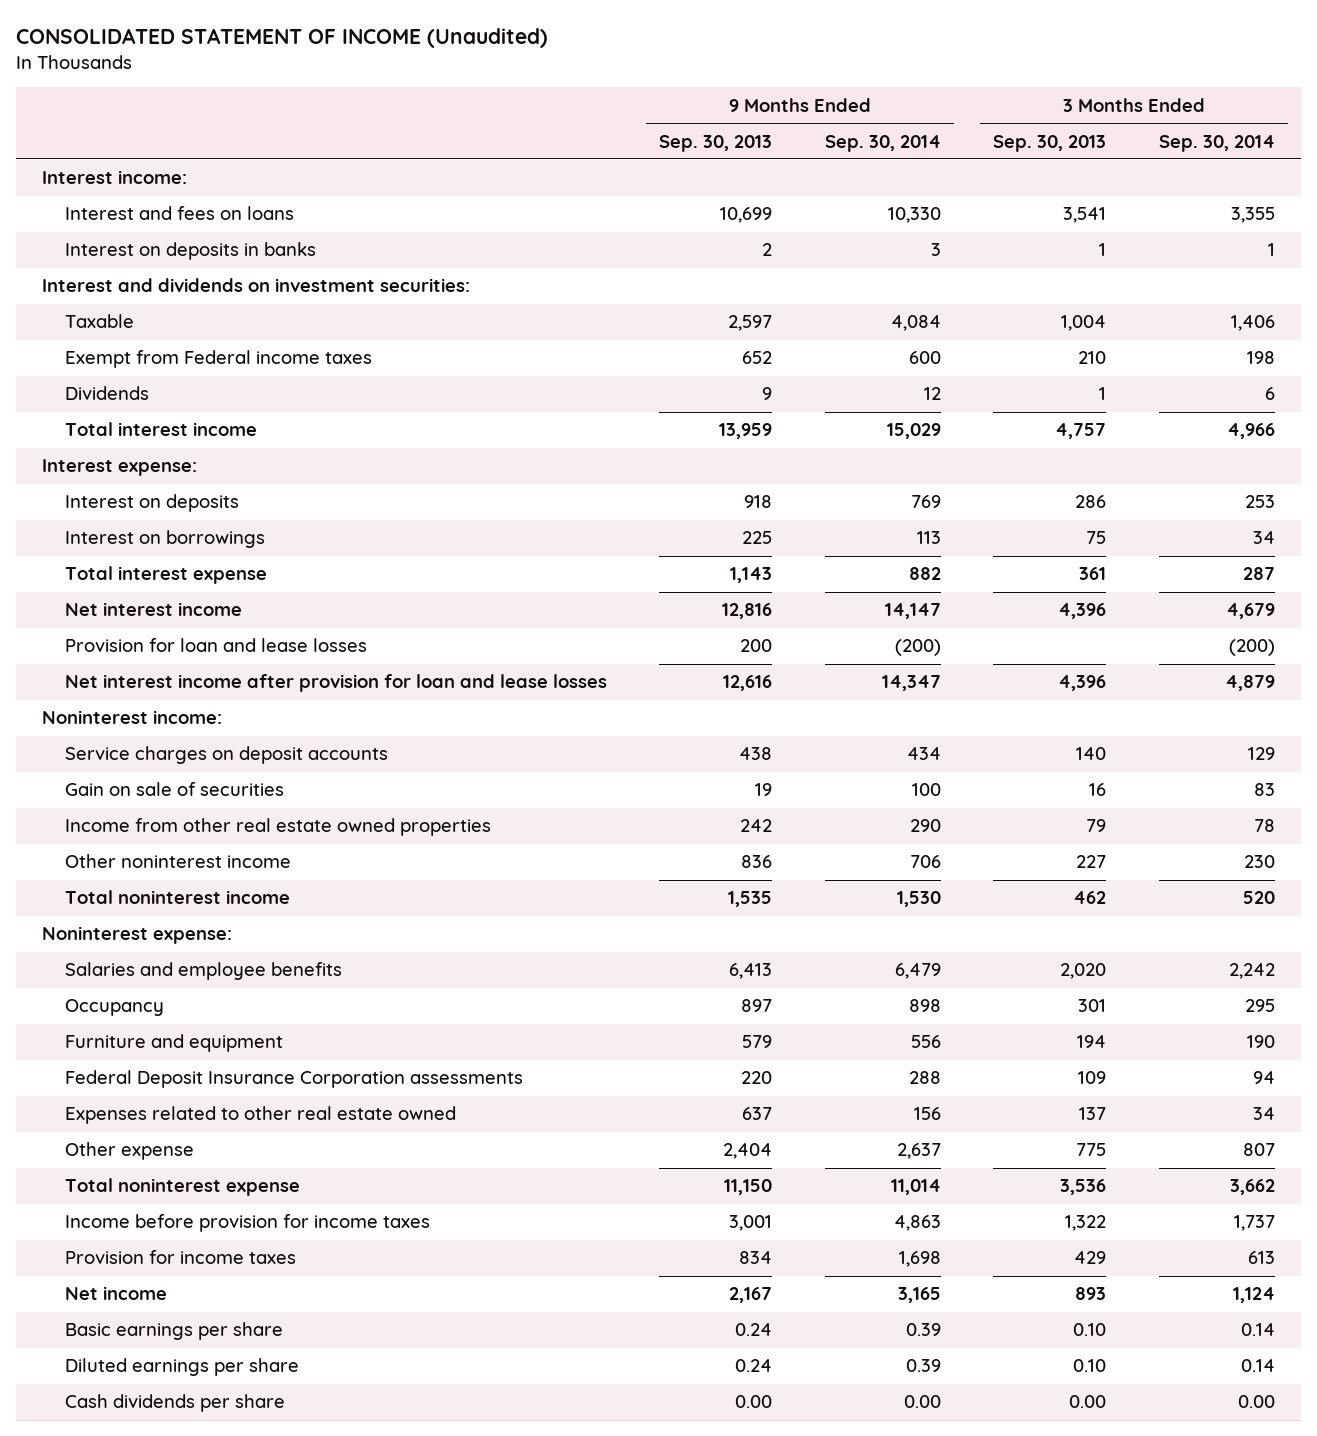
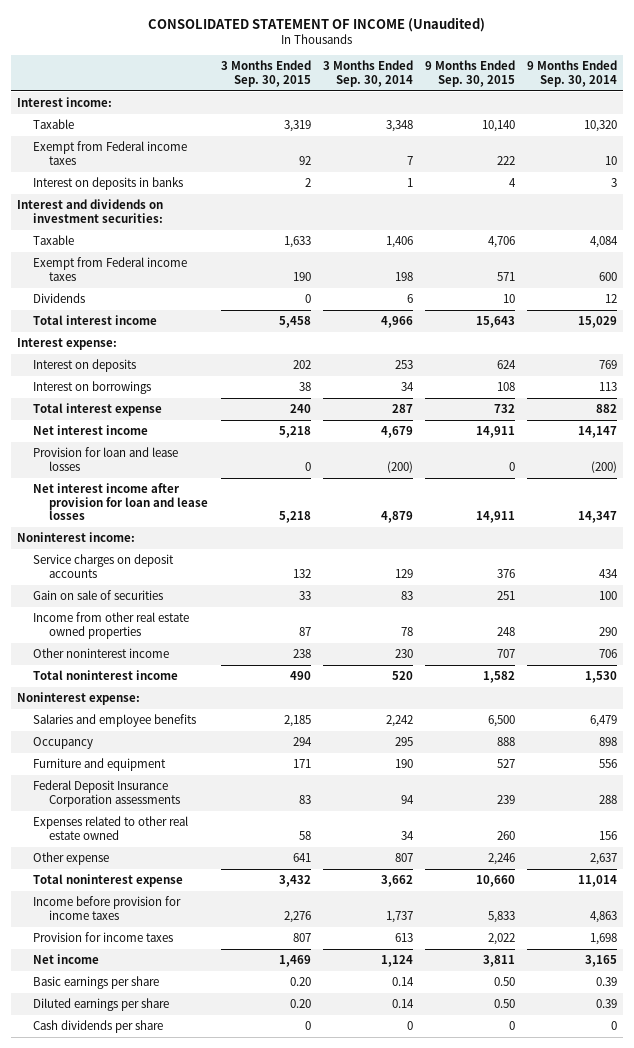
- | 9 Months Ended Sep. 30, 2013 | 9 Months Ended Sep. 30, 2014 | 3 Months Ended Sep. 30, 2013 | 3 Months Ended Sep. 30, 2014
+ | 3 Months Ended Sep. 30, 2015 | 3 Months Ended Sep. 30, 2014 | 9 Months Ended Sep. 30, 2015 | 9 Months Ended Sep. 30, 2014
- Interest and fees on loans | 10,699 | 10,330 | 3,541 | 3,355
+ Taxable | 3,319 | 3,348 | 10,140 | 10,320
+ Exempt from Federal income taxes | 92 | 7 | 222 | 10
- Cash dividends per share | 0.00 | 0.00 | 0.00 | 0.00
+ Cash dividends per share | 0 | 0 | 0 | 0

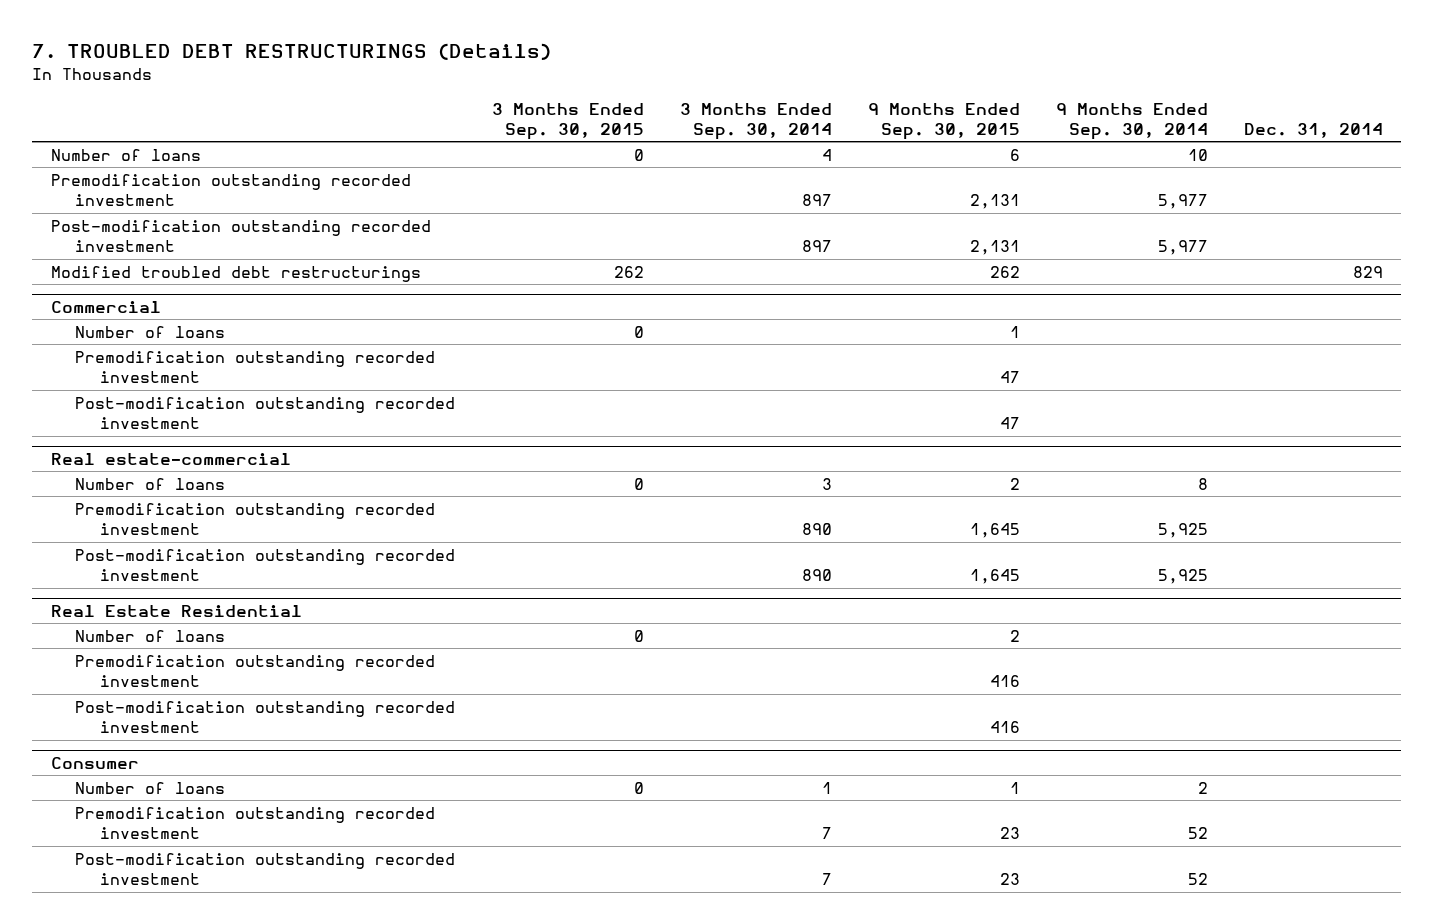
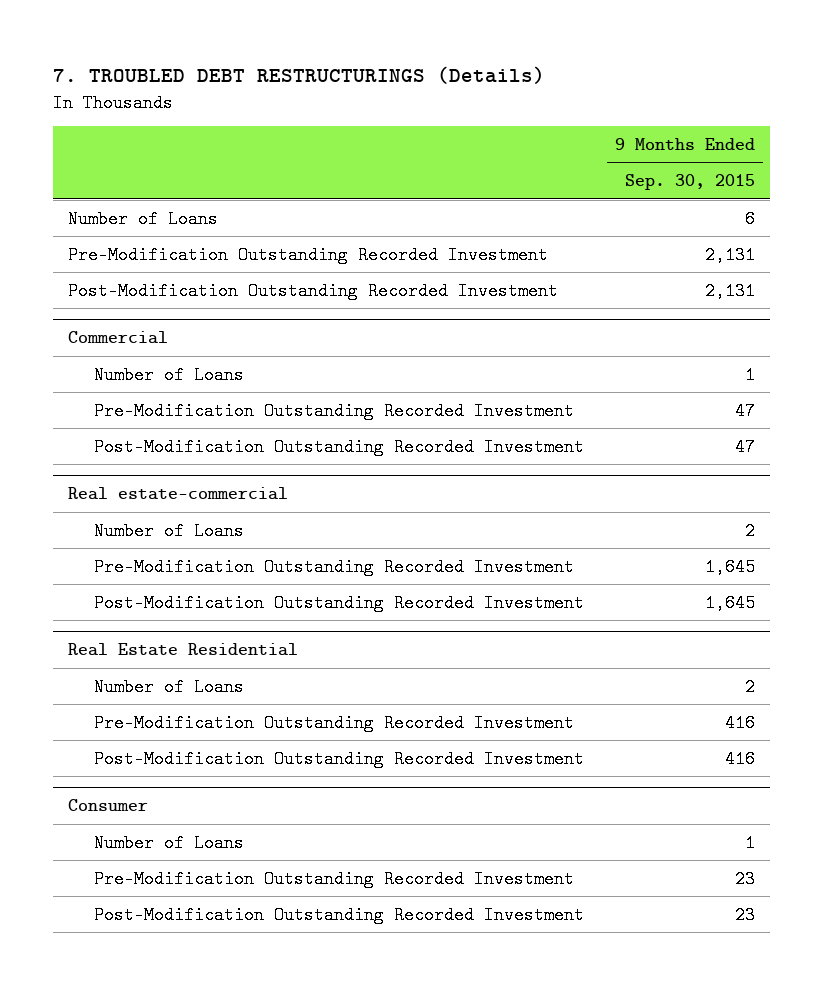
- | 3 Months Ended Sep. 30, 2015 | 3 Months Ended Sep. 30, 2014 | 9 Months Ended Sep. 30, 2015 | 9 Months Ended Sep. 30, 2014 | Dec. 31, 2014
+ | 9 Months Ended Sep. 30, 2015
- Number of loans | 0 | 4 | 6 | 10 |
- Premodification outstanding recorded investment | | 897 | 2,131 | 5,977 |
- Post-modification outstanding recorded investment | | 897 | 2,131 | 5,977 |
- Modified troubled debt restructurings | 262 | | 262 | | 829
+ Number of Loans | 6
+ Pre-Modification Outstanding Recorded Investment | 2,131
+ Post-Modification Outstanding Recorded Investment | 2,131
@ Commercial
- Number of loans | 0 | | 1 | |
- Premodification outstanding recorded investment | | | 47 | |
- Post-modification outstanding recorded investment | | | 47 | |
+ Number of Loans | 1
+ Pre-Modification Outstanding Recorded Investment | 47
+ Post-Modification Outstanding Recorded Investment | 47
@ Real estate-commercial
- Number of loans | 0 | 3 | 2 | 8 |
- Premodification outstanding recorded investment | | 890 | 1,645 | 5,925 |
- Post-modification outstanding recorded investment | | 890 | 1,645 | 5,925 |
+ Number of Loans | 2
+ Pre-Modification Outstanding Recorded Investment | 1,645
+ Post-Modification Outstanding Recorded Investment | 1,645
@ Real Estate Residential
- Number of loans | 0 | | 2 | |
- Premodification outstanding recorded investment | | | 416 | |
- Post-modification outstanding recorded investment | | | 416 | |
+ Number of Loans | 2
+ Pre-Modification Outstanding Recorded Investment | 416
+ Post-Modification Outstanding Recorded Investment | 416
@ Consumer
- Number of loans | 0 | 1 | 1 | 2 |
- Premodification outstanding recorded investment | | 7 | 23 | 52 |
- Post-modification outstanding recorded investment | | 7 | 23 | 52 |
+ Number of Loans | 1
+ Pre-Modification Outstanding Recorded Investment | 23
+ Post-Modification Outstanding Recorded Investment | 23

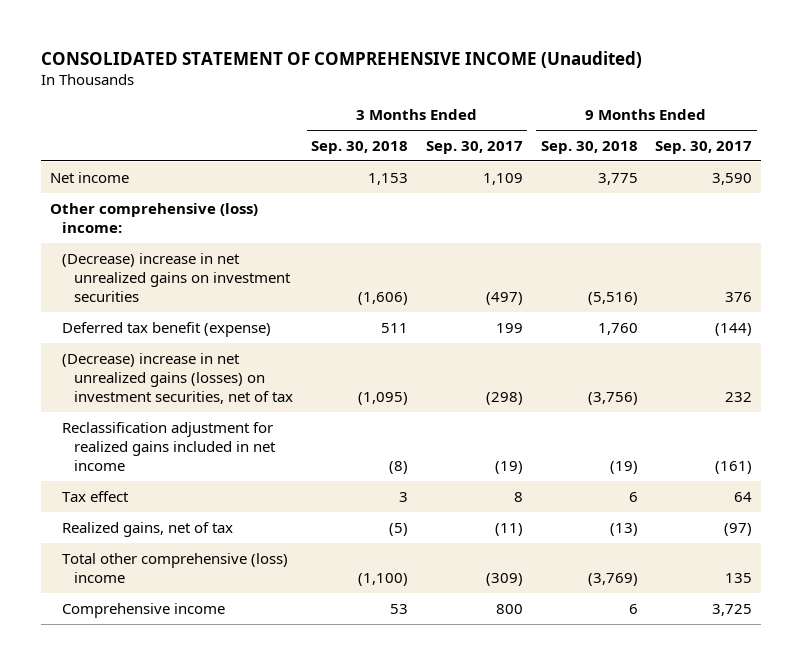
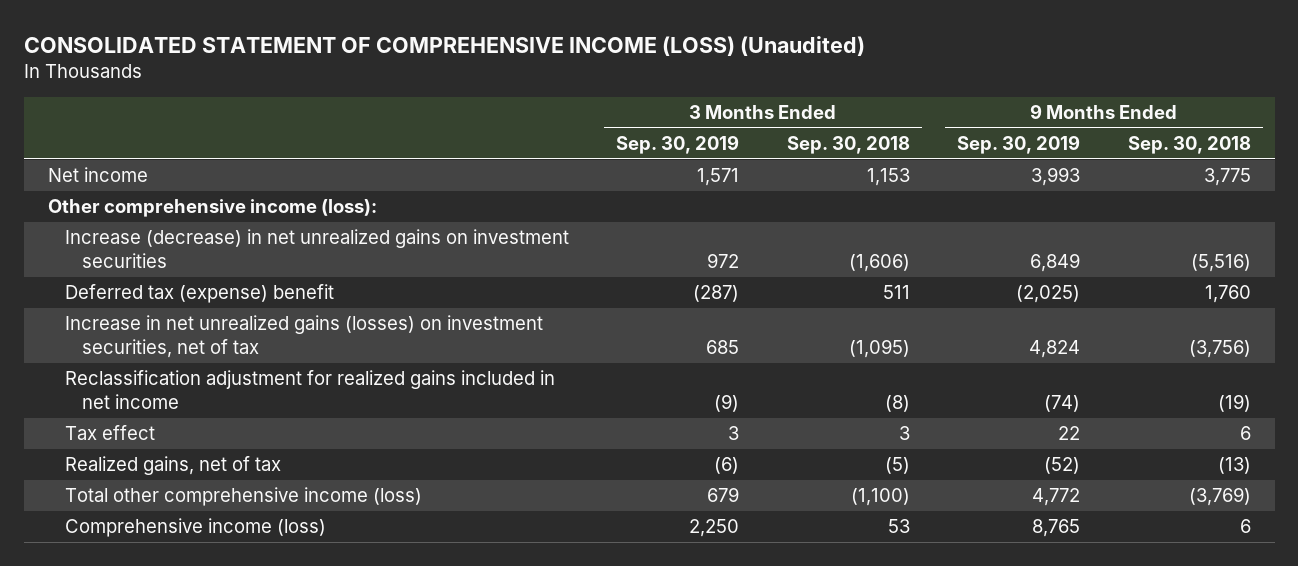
- CONSOLIDATED STATEMENT OF COMPREHENSIVE INCOME (Unaudited)
+ CONSOLIDATED STATEMENT OF COMPREHENSIVE INCOME (LOSS) (Unaudited)
- | 3 Months Ended Sep. 30, 2018 | 3 Months Ended Sep. 30, 2017 | 9 Months Ended Sep. 30, 2018 | 9 Months Ended Sep. 30, 2017
+ | 3 Months Ended Sep. 30, 2019 | 3 Months Ended Sep. 30, 2018 | 9 Months Ended Sep. 30, 2019 | 9 Months Ended Sep. 30, 2018
- Other comprehensive (loss) income:
- (Decrease) increase in net unrealized gains on investment securities | (1,606) | (497) | (5,516) | 376
- Deferred tax benefit (expense) | 511 | 199 | 1,760 | (144)
- (Decrease) increase in net unrealized gains (losses) on investment securities, net of tax | (1,095) | (298) | (3,756) | 232
+ Other comprehensive income (loss):
+ Increase (decrease) in net unrealized gains on investment securities | 972 | (1,606) | 6,849 | (5,516)
+ Deferred tax (expense) benefit | (287) | 511 | (2,025) | 1,760
+ Increase in net unrealized gains (losses) on investment securities, net of tax | 685 | (1,095) | 4,824 | (3,756)
- Total other comprehensive (loss) income | (1,100) | (309) | (3,769) | 135
- Comprehensive income | 53 | 800 | 6 | 3,725
+ Total other comprehensive income (loss) | 679 | (1,100) | 4,772 | (3,769)
+ Comprehensive income (loss) | 2,250 | 53 | 8,765 | 6

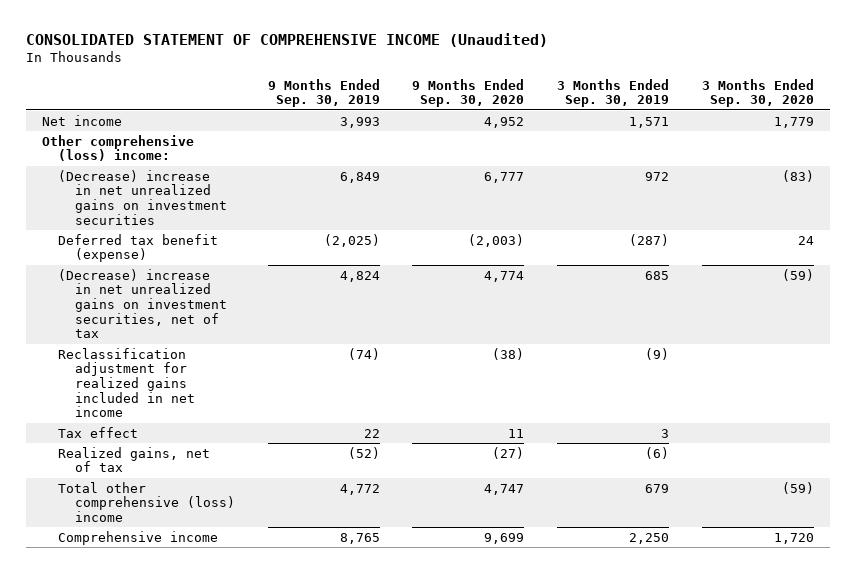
- CONSOLIDATED STATEMENT OF COMPREHENSIVE INCOME (LOSS) (Unaudited)
+ CONSOLIDATED STATEMENT OF COMPREHENSIVE INCOME (Unaudited)
- | 3 Months Ended Sep. 30, 2019 | 3 Months Ended Sep. 30, 2018 | 9 Months Ended Sep. 30, 2019 | 9 Months Ended Sep. 30, 2018
+ | 9 Months Ended Sep. 30, 2019 | 9 Months Ended Sep. 30, 2020 | 3 Months Ended Sep. 30, 2019 | 3 Months Ended Sep. 30, 2020
- Other comprehensive income (loss):
- Increase (decrease) in net unrealized gains on investment securities | 972 | (1,606) | 6,849 | (5,516)
- Deferred tax (expense) benefit | (287) | 511 | (2,025) | 1,760
- Increase in net unrealized gains (losses) on investment securities, net of tax | 685 | (1,095) | 4,824 | (3,756)
+ Other comprehensive (loss) income:
+ (Decrease) increase in net unrealized gains on investment securities | 6,849 | 6,777 | 972 | (83)
+ Deferred tax benefit (expense) | (2,025) | (2,003) | (287) | 24
+ (Decrease) increase in net unrealized gains on investment securities, net of tax | 4,824 | 4,774 | 685 | (59)
- Total other comprehensive income (loss) | 679 | (1,100) | 4,772 | (3,769)
- Comprehensive income (loss) | 2,250 | 53 | 8,765 | 6
+ Total other comprehensive (loss) income | 4,772 | 4,747 | 679 | (59)
+ Comprehensive income | 8,765 | 9,699 | 2,250 | 1,720

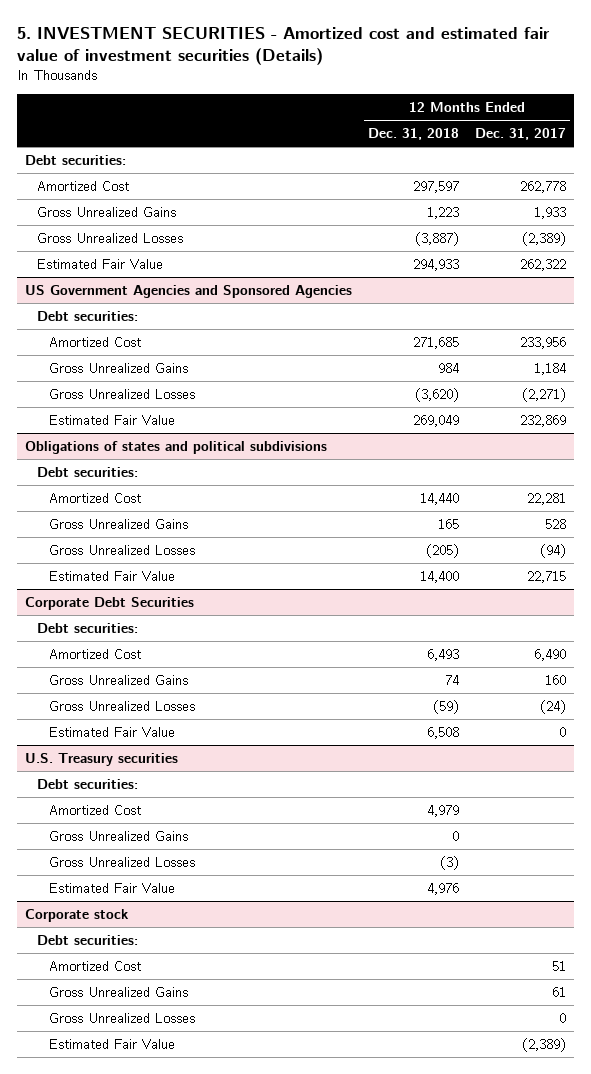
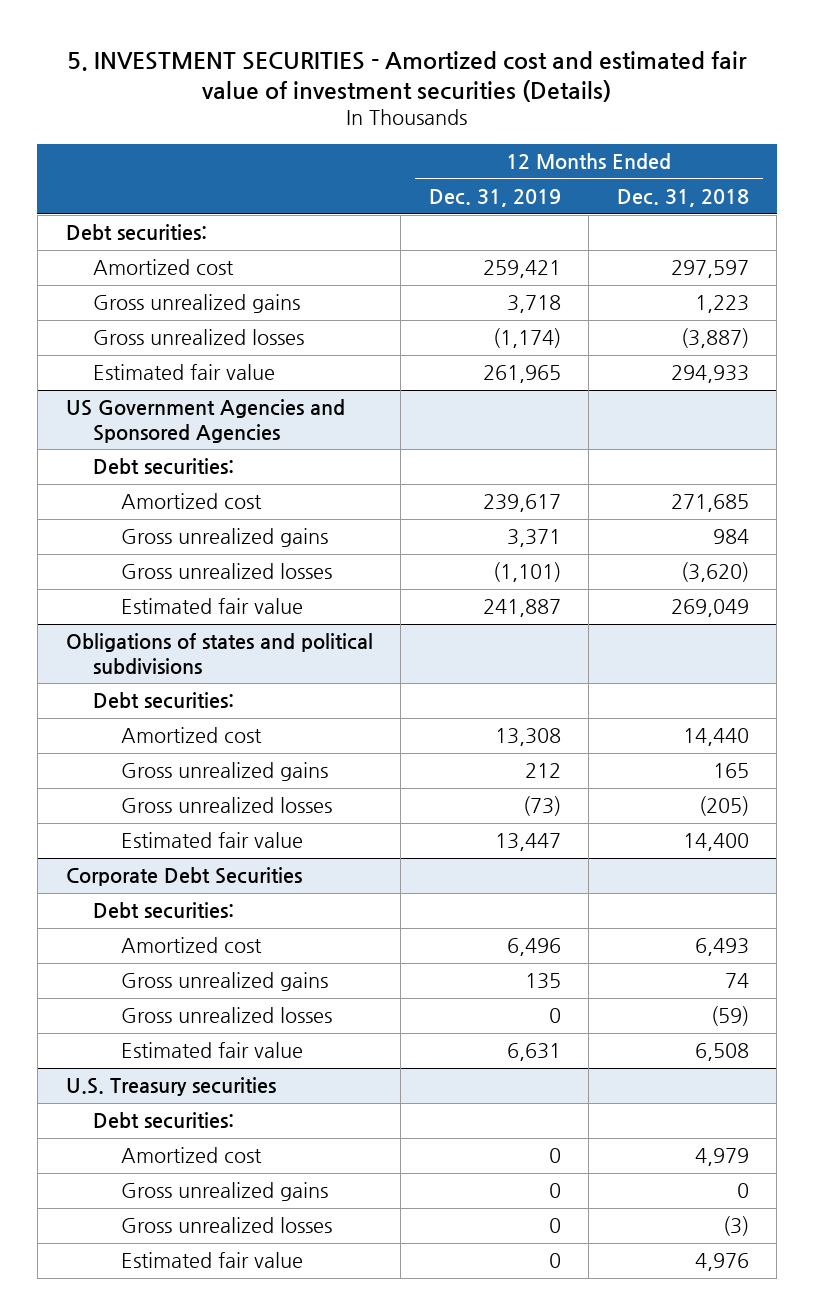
- | 12 Months Ended Dec. 31, 2018 | 12 Months Ended Dec. 31, 2017
+ | 12 Months Ended Dec. 31, 2019 | 12 Months Ended Dec. 31, 2018
- Amortized Cost | 297,597 | 262,778
- Gross Unrealized Gains | 1,223 | 1,933
- Gross Unrealized Losses | (3,887) | (2,389)
- Estimated Fair Value | 294,933 | 262,322
+ Amortized cost | 259,421 | 297,597
+ Gross unrealized gains | 3,718 | 1,223
+ Gross unrealized losses | (1,174) | (3,887)
+ Estimated fair value | 261,965 | 294,933
@ US Government Agencies and Sponsored Agencies
- Amortized Cost | 271,685 | 233,956
- Gross Unrealized Gains | 984 | 1,184
- Gross Unrealized Losses | (3,620) | (2,271)
- Estimated Fair Value | 269,049 | 232,869
+ Amortized cost | 239,617 | 271,685
+ Gross unrealized gains | 3,371 | 984
+ Gross unrealized losses | (1,101) | (3,620)
+ Estimated fair value | 241,887 | 269,049
@ Obligations of states and political subdivisions
- Amortized Cost | 14,440 | 22,281
- Gross Unrealized Gains | 165 | 528
- Gross Unrealized Losses | (205) | (94)
- Estimated Fair Value | 14,400 | 22,715
+ Amortized cost | 13,308 | 14,440
+ Gross unrealized gains | 212 | 165
+ Gross unrealized losses | (73) | (205)
+ Estimated fair value | 13,447 | 14,400
@ Corporate Debt Securities
- Amortized Cost | 6,493 | 6,490
- Gross Unrealized Gains | 74 | 160
- Gross Unrealized Losses | (59) | (24)
- Estimated Fair Value | 6,508 | 0
+ Amortized cost | 6,496 | 6,493
+ Gross unrealized gains | 135 | 74
+ Gross unrealized losses | 0 | (59)
+ Estimated fair value | 6,631 | 6,508
@ U.S. Treasury securities
- Amortized Cost | 4,979 |
- Gross Unrealized Gains | 0 |
- Gross Unrealized Losses | (3) |
- Estimated Fair Value | 4,976 |
- Corporate stock
- Debt securities:
- Amortized Cost | | 51
- Gross Unrealized Gains | | 61
- Gross Unrealized Losses | | 0
- Estimated Fair Value | | (2,389)
@ U.S. Treasury securities
+ Amortized cost | 0 | 4,979
+ Gross unrealized gains | 0 | 0
+ Gross unrealized losses | 0 | (3)
+ Estimated fair value | 0 | 4,976

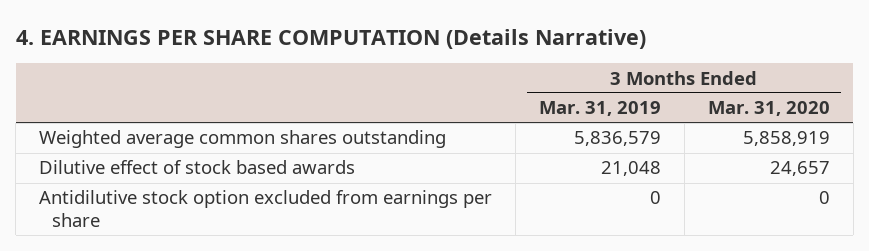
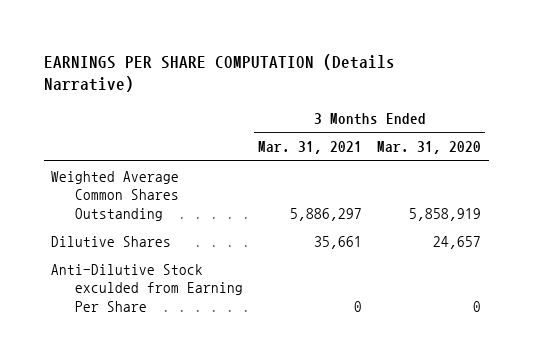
- 4. EARNINGS PER SHARE COMPUTATION (Details Narrative)
+ EARNINGS PER SHARE COMPUTATION (Details Narrative)
- | 3 Months Ended Mar. 31, 2019 | 3 Months Ended Mar. 31, 2020
+ | 3 Months Ended Mar. 31, 2021 | 3 Months Ended Mar. 31, 2020
- Weighted average common shares outstanding | 5,836,579 | 5,858,919
- Dilutive effect of stock based awards | 21,048 | 24,657
- Antidilutive stock option excluded from earnings per share | 0 | 0
+ Weighted Average Common Shares Outstanding | 5,886,297 | 5,858,919
+ Dilutive Shares | 35,661 | 24,657
+ Anti-Dilutive Stock exculded from Earning Per Share | 0 | 0

